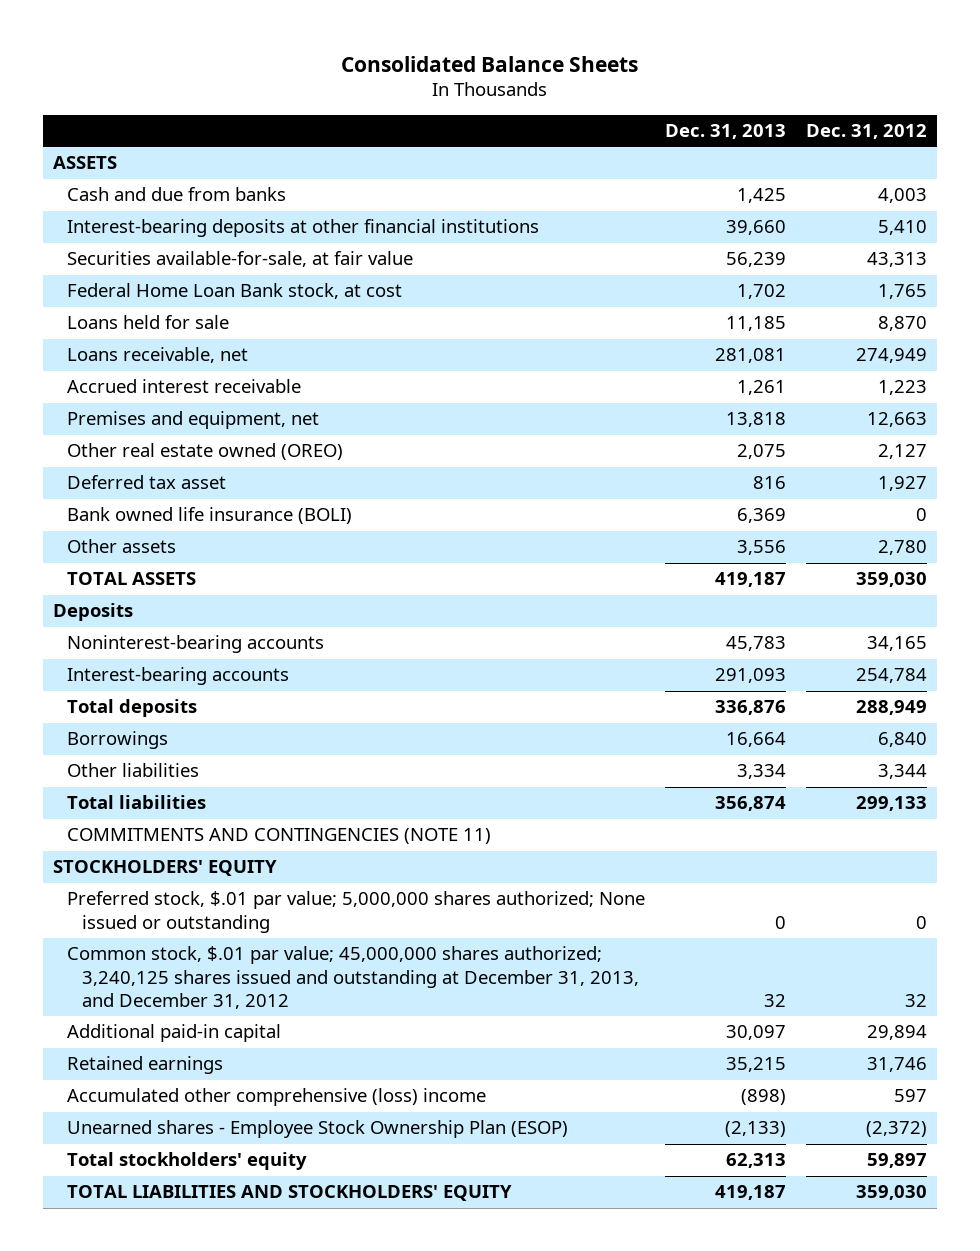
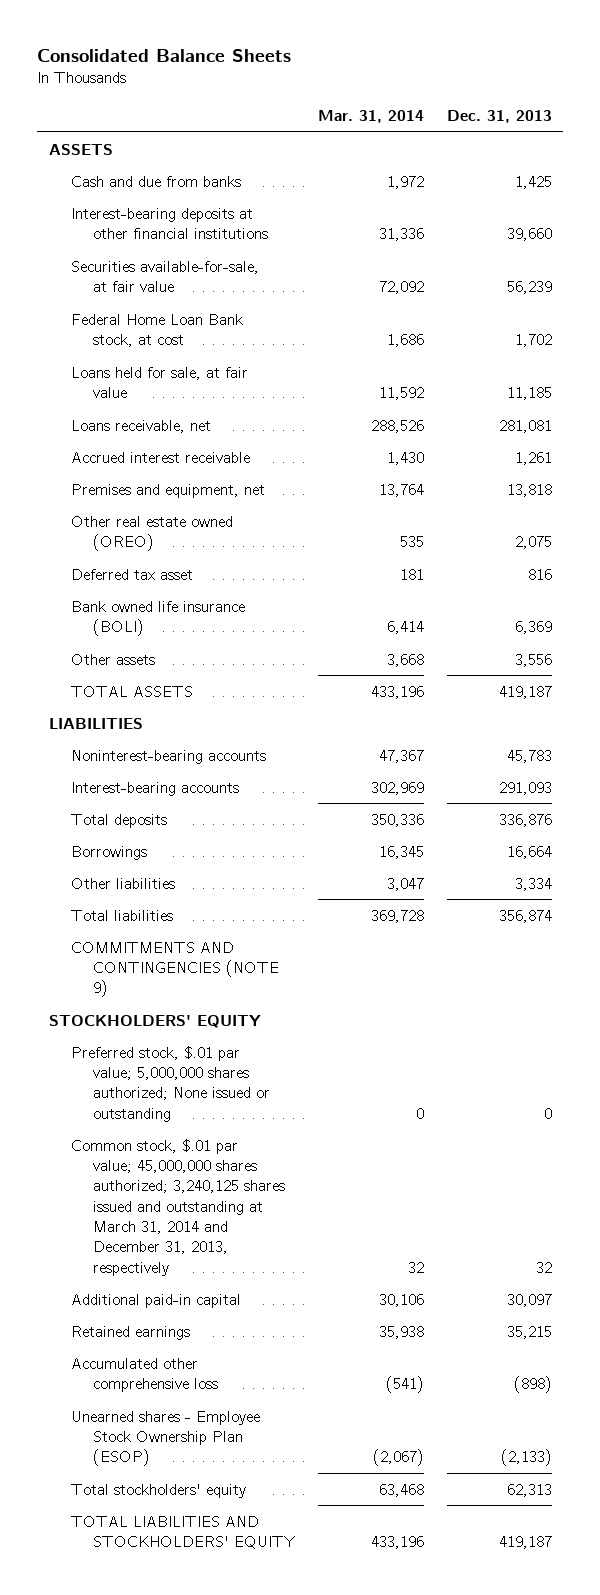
- | Dec. 31, 2013 | Dec. 31, 2012
+ | Mar. 31, 2014 | Dec. 31, 2013
- Loans held for sale | 11,185 | 8,870
+ Loans held for sale, at fair value | 11,592 | 11,185
- Deposits
+ LIABILITIES
- COMMITMENTS AND CONTINGENCIES (NOTE 11)
+ COMMITMENTS AND CONTINGENCIES (NOTE 9)
- Common stock, $.01 par value; 45,000,000 shares authorized; 3,240,125 shares issued and outstanding at December 31, 2013, and December 31, 2012 | 32 | 32
+ Common stock, $.01 par value; 45,000,000 shares authorized; 3,240,125 shares issued and outstanding at March 31, 2014 and December 31, 2013, respectively | 32 | 32
- Accumulated other comprehensive (loss) income | (898) | 597
+ Accumulated other comprehensive loss | (541) | (898)

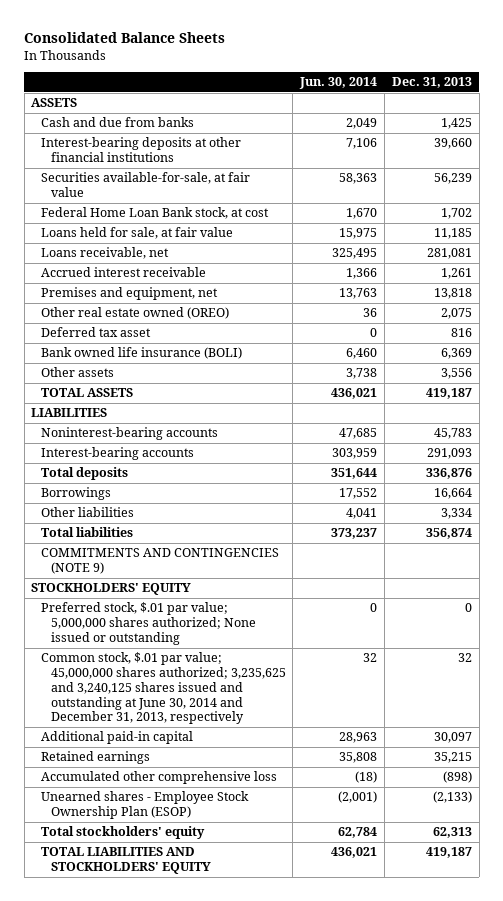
- | Mar. 31, 2014 | Dec. 31, 2013
+ | Jun. 30, 2014 | Dec. 31, 2013
- Common stock, $.01 par value; 45,000,000 shares authorized; 3,240,125 shares issued and outstanding at March 31, 2014 and December 31, 2013, respectively | 32 | 32
+ Common stock, $.01 par value; 45,000,000 shares authorized; 3,235,625 and 3,240,125 shares issued and outstanding at June 30, 2014 and December 31, 2013, respectively | 32 | 32

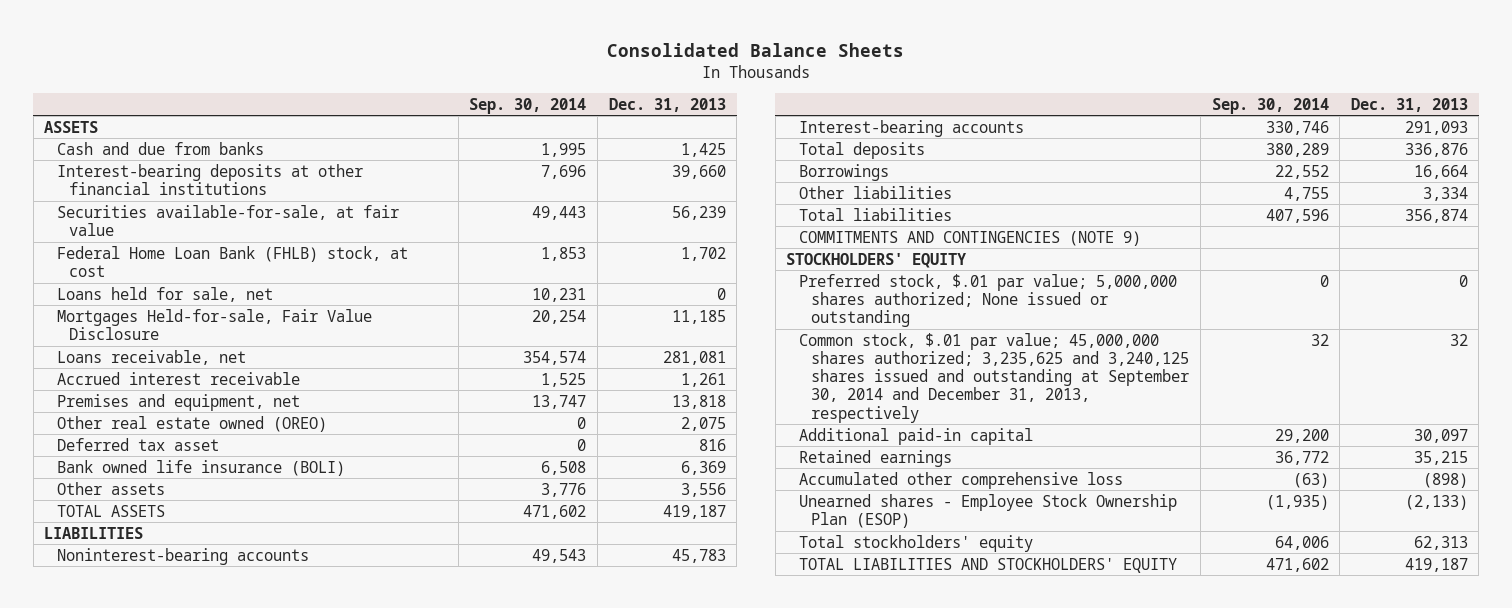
- | Jun. 30, 2014 | Dec. 31, 2013
+ | Sep. 30, 2014 | Dec. 31, 2013
- Federal Home Loan Bank stock, at cost | 1,670 | 1,702
- Loans held for sale, at fair value | 15,975 | 11,185
+ Federal Home Loan Bank (FHLB) stock, at cost | 1,853 | 1,702
+ Loans held for sale, net | 10,231 | 0
+ Mortgages Held-for-sale, Fair Value Disclosure | 20,254 | 11,185
- Common stock, $.01 par value; 45,000,000 shares authorized; 3,235,625 and 3,240,125 shares issued and outstanding at June 30, 2014 and December 31, 2013, respectively | 32 | 32
+ Common stock, $.01 par value; 45,000,000 shares authorized; 3,235,625 and 3,240,125 shares issued and outstanding at September 30, 2014 and December 31, 2013, respectively | 32 | 32

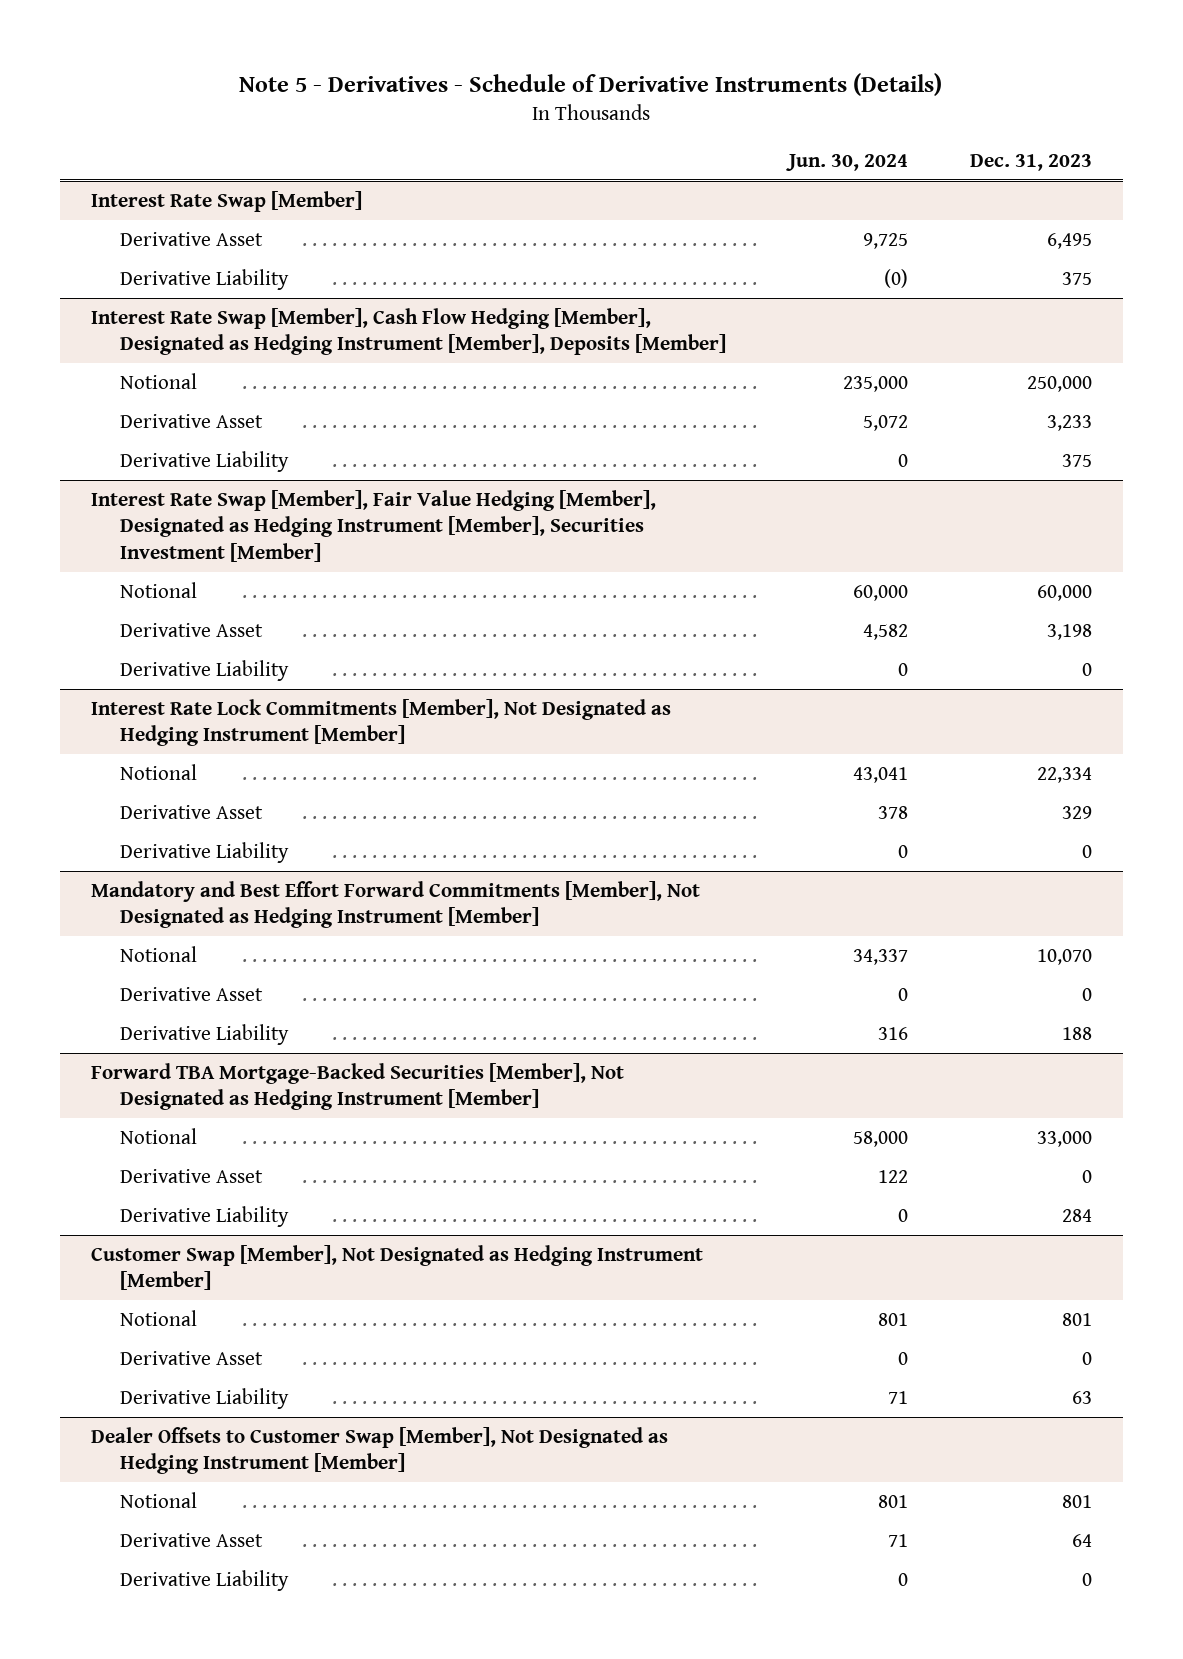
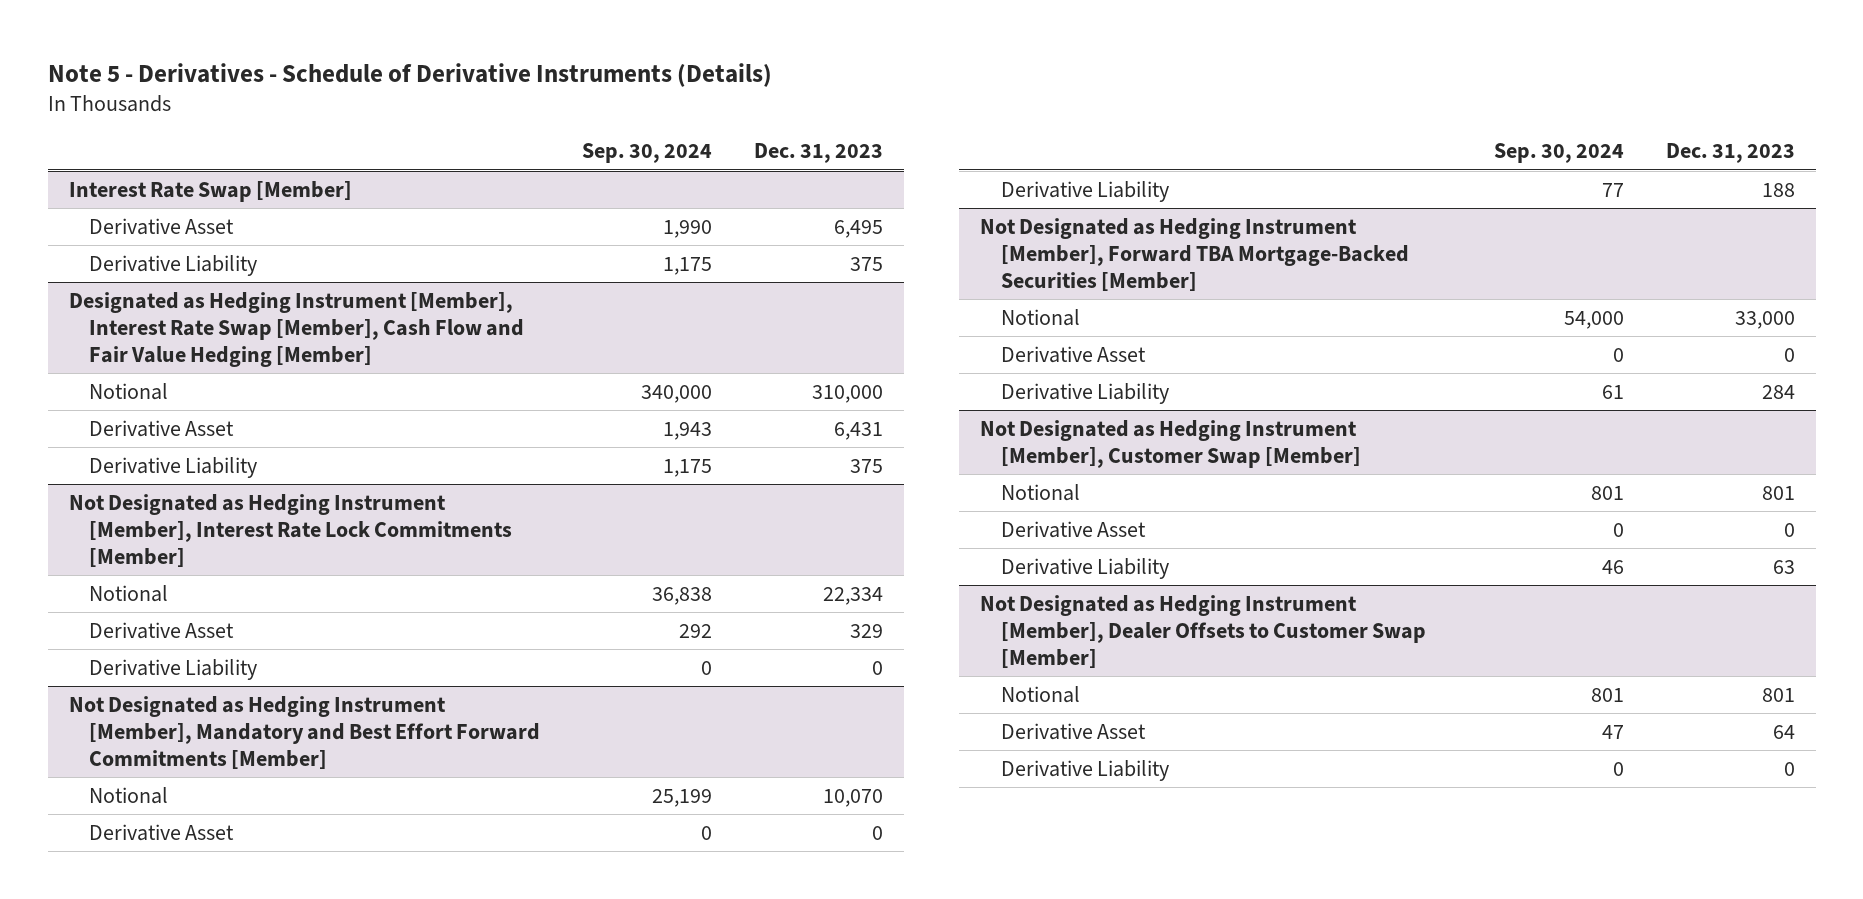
- | Jun. 30, 2024 | Dec. 31, 2023
+ | Sep. 30, 2024 | Dec. 31, 2023
- Interest Rate Swap [Member], Cash Flow Hedging [Member], Designated as Hedging Instrument [Member], Deposits [Member]
- Notional | 235,000 | 250,000
- Derivative Asset | 5,072 | 3,233
+ Designated as Hedging Instrument [Member], Interest Rate Swap [Member], Cash Flow and Fair Value Hedging [Member]
+ Notional | 340,000 | 310,000
+ Derivative Asset | 1,943 | 6,431
- Interest Rate Swap [Member], Fair Value Hedging [Member], Designated as Hedging Instrument [Member], Securities Investment [Member]
- Notional | 60,000 | 60,000
- Derivative Asset | 4,582 | 3,198
- Derivative Liability | 0 | 0
- Interest Rate Lock Commitments [Member], Not Designated as Hedging Instrument [Member]
+ Not Designated as Hedging Instrument [Member], Interest Rate Lock Commitments [Member]
- Mandatory and Best Effort Forward Commitments [Member], Not Designated as Hedging Instrument [Member]
+ Not Designated as Hedging Instrument [Member], Mandatory and Best Effort Forward Commitments [Member]
- Forward TBA Mortgage-Backed Securities [Member], Not Designated as Hedging Instrument [Member]
+ Not Designated as Hedging Instrument [Member], Forward TBA Mortgage-Backed Securities [Member]
- Customer Swap [Member], Not Designated as Hedging Instrument [Member]
+ Not Designated as Hedging Instrument [Member], Customer Swap [Member]
- Dealer Offsets to Customer Swap [Member], Not Designated as Hedging Instrument [Member]
+ Not Designated as Hedging Instrument [Member], Dealer Offsets to Customer Swap [Member]

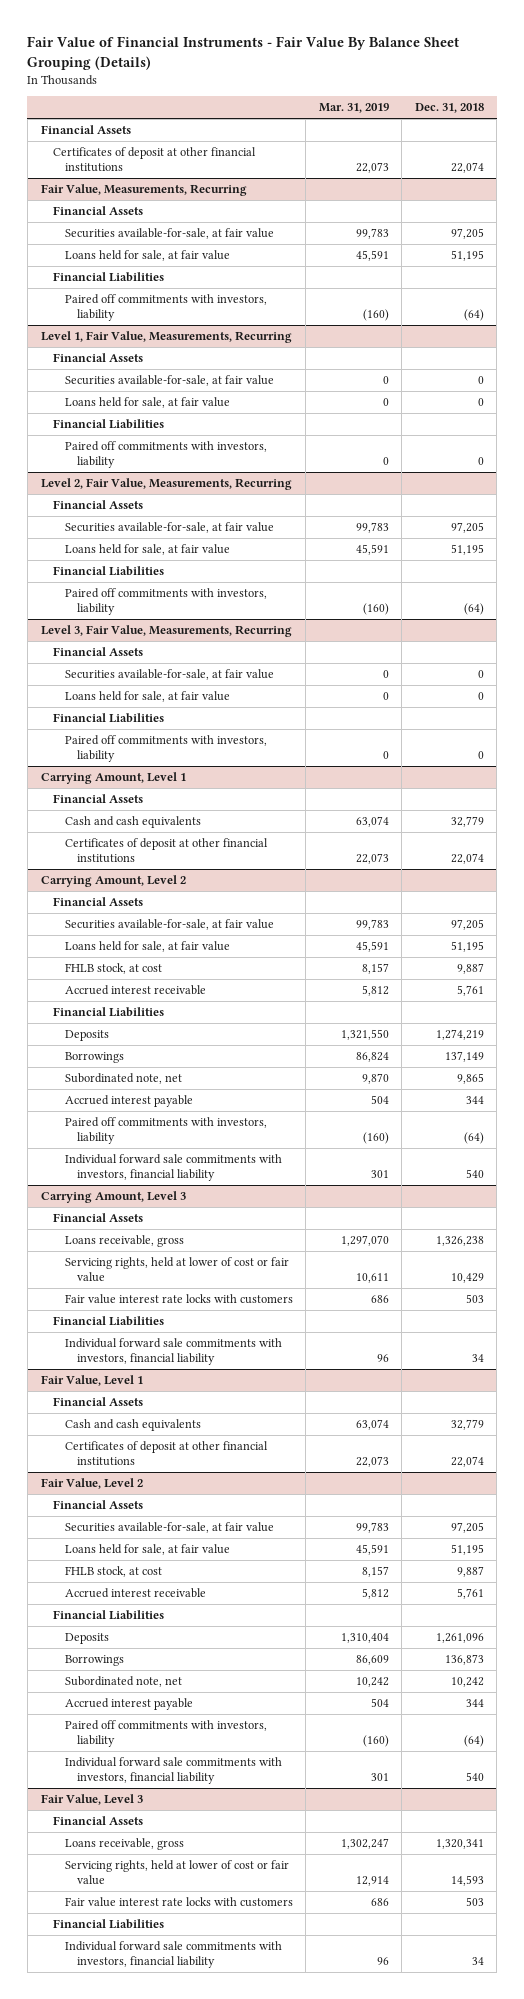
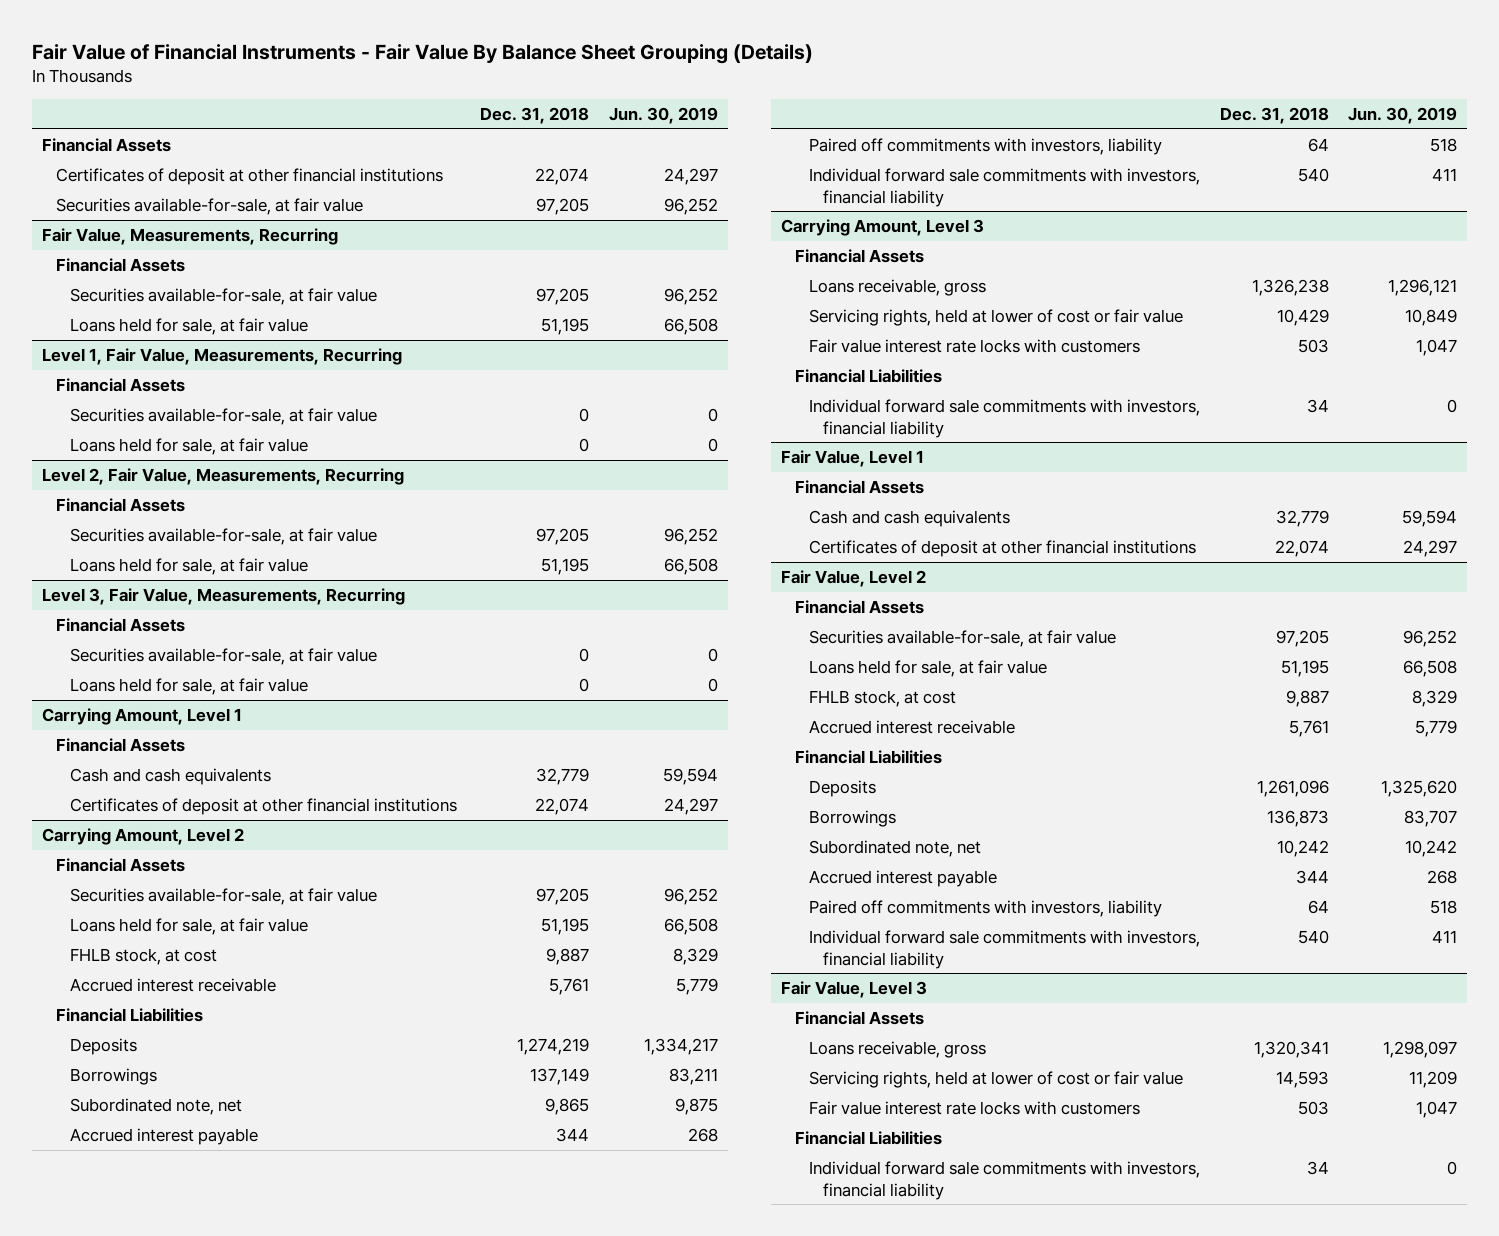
- | Mar. 31, 2019 | Dec. 31, 2018
+ | Dec. 31, 2018 | Jun. 30, 2019
+ Securities available-for-sale, at fair value | 97,205 | 96,252
@ Fair Value, Measurements, Recurring
- Financial Liabilities
- Paired off commitments with investors, liability | (160) | (64)
@ Level 1, Fair Value, Measurements, Recurring
- Financial Liabilities
- Paired off commitments with investors, liability | 0 | 0
@ Level 2, Fair Value, Measurements, Recurring
- Financial Liabilities
- Paired off commitments with investors, liability | (160) | (64)
@ Level 3, Fair Value, Measurements, Recurring
- Financial Liabilities
- Paired off commitments with investors, liability | 0 | 0
@ Carrying Amount, Level 2
- Paired off commitments with investors, liability | (160) | (64)
+ Paired off commitments with investors, liability | 64 | 518
@ Fair Value, Level 2
- Paired off commitments with investors, liability | (160) | (64)
+ Paired off commitments with investors, liability | 64 | 518

